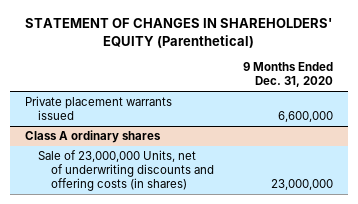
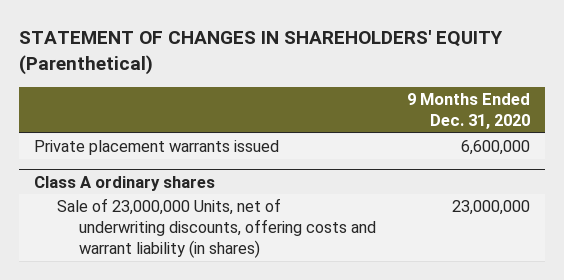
@ Class A ordinary shares
- Sale of 23,000,000 Units, net of underwriting discounts and offering costs (in shares) | 23,000,000
+ Sale of 23,000,000 Units, net of underwriting discounts, offering costs and warrant liability (in shares) | 23,000,000

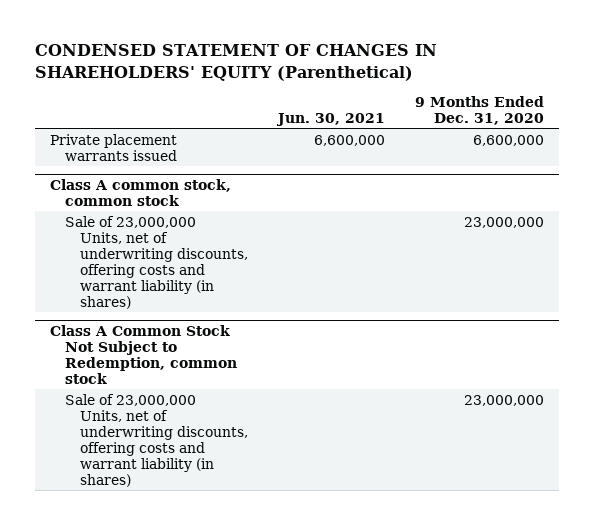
- STATEMENT OF CHANGES IN SHAREHOLDERS' EQUITY (Parenthetical)
+ CONDENSED STATEMENT OF CHANGES IN SHAREHOLDERS' EQUITY (Parenthetical)
- | 9 Months Ended Dec. 31, 2020
+ | Jun. 30, 2021 | 9 Months Ended Dec. 31, 2020
- Class A ordinary shares
+ Class A common stock, common stock
+ Class A Common Stock Not Subject to Redemption, common stock
+ Sale of 23,000,000 Units, net of underwriting discounts, offering costs and warrant liability (in shares) | | 23,000,000

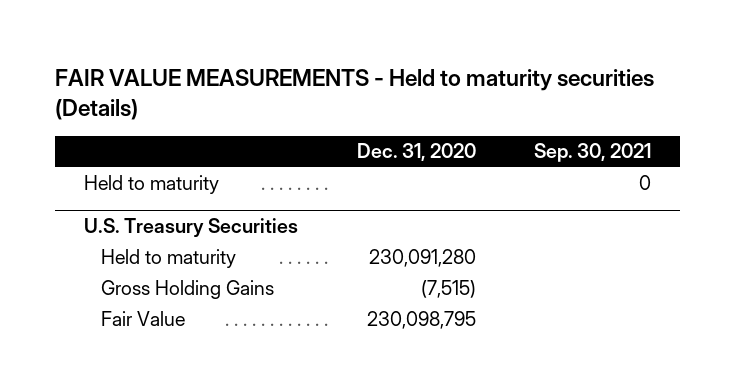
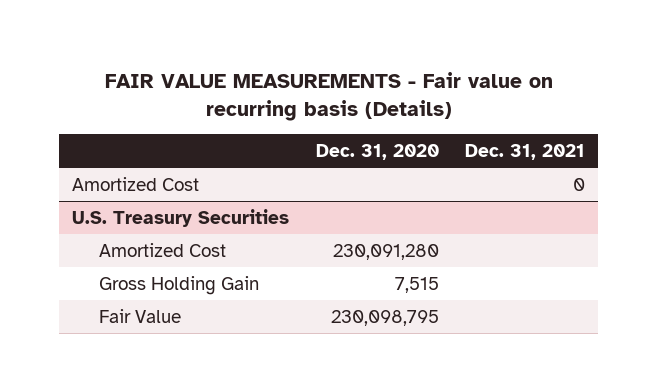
- FAIR VALUE MEASUREMENTS - Held to maturity securities (Details)
+ FAIR VALUE MEASUREMENTS - Fair value on recurring basis (Details)
- | Dec. 31, 2020 | Sep. 30, 2021
+ | Dec. 31, 2020 | Dec. 31, 2021
- Held to maturity | | 0
+ Amortized Cost | | 0
@ U.S. Treasury Securities
- Held to maturity | 230,091,280 |
- Gross Holding Gains | (7,515) |
+ Amortized Cost | 230,091,280 |
+ Gross Holding Gain | 7,515 |

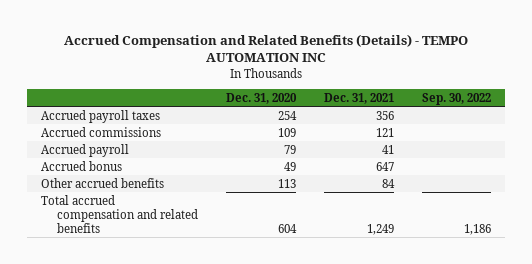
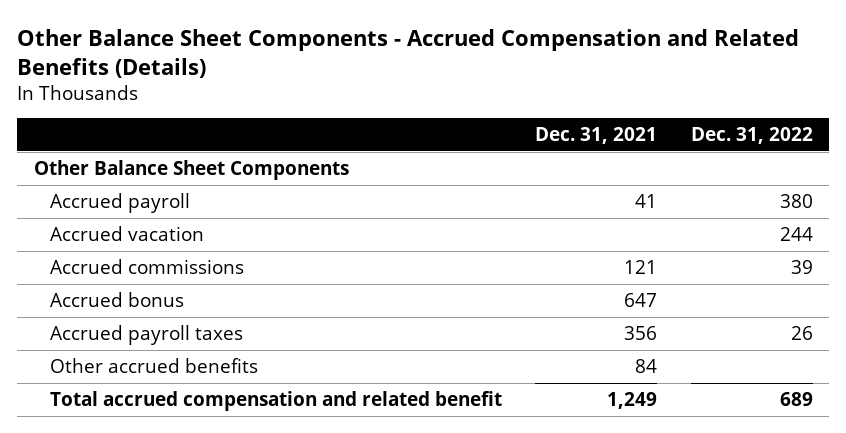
- Accrued Compensation and Related Benefits (Details) - TEMPO AUTOMATION INC
+ Other Balance Sheet Components - Accrued Compensation and Related Benefits (Details)
- | Dec. 31, 2020 | Dec. 31, 2021 | Sep. 30, 2022
+ | Dec. 31, 2021 | Dec. 31, 2022
+ Other Balance Sheet Components
+ Accrued vacation | | 244
moved down: Accrued commissions | 121 | 39
moved down: Accrued payroll taxes | 356 | 26
- Total accrued compensation and related benefits | 604 | 1,249 | 1,186
+ Total accrued compensation and related benefit | 1,249 | 689

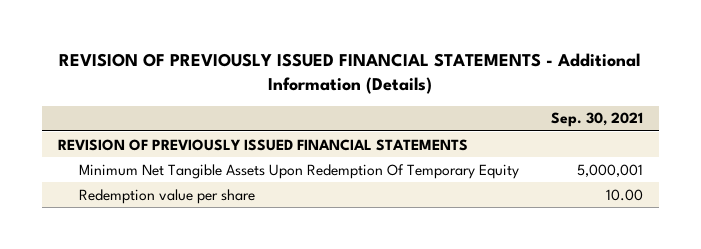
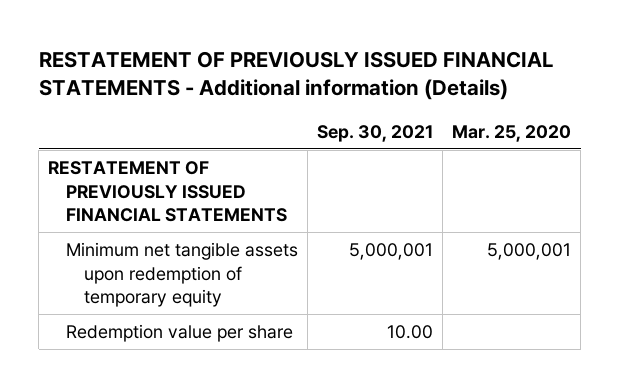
- REVISION OF PREVIOUSLY ISSUED FINANCIAL STATEMENTS - Additional Information (Details)
+ RESTATEMENT OF PREVIOUSLY ISSUED FINANCIAL STATEMENTS - Additional information (Details)
- | Sep. 30, 2021
+ | Sep. 30, 2021 | Mar. 25, 2020
- REVISION OF PREVIOUSLY ISSUED FINANCIAL STATEMENTS
- Minimum Net Tangible Assets Upon Redemption Of Temporary Equity | 5,000,001
+ RESTATEMENT OF PREVIOUSLY ISSUED FINANCIAL STATEMENTS
+ Minimum net tangible assets upon redemption of temporary equity | 5,000,001 | 5,000,001

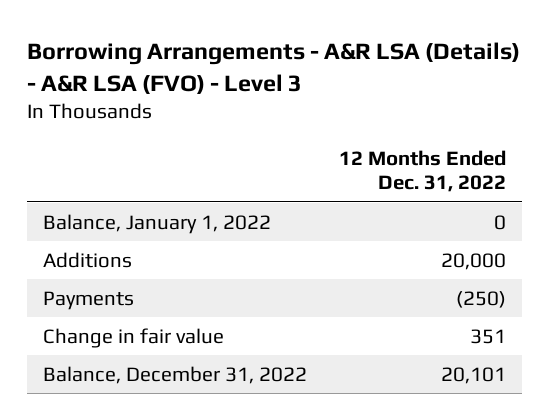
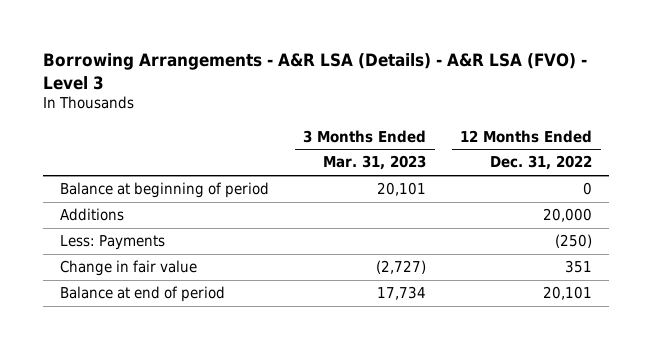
- | 12 Months Ended Dec. 31, 2022
+ | 3 Months Ended Mar. 31, 2023 | 12 Months Ended Dec. 31, 2022
- Balance, January 1, 2022 | 0
+ Balance at beginning of period | 20,101 | 0
- Payments | (250)
+ Less: Payments | | (250)
- Balance, December 31, 2022 | 20,101
+ Balance at end of period | 17,734 | 20,101

